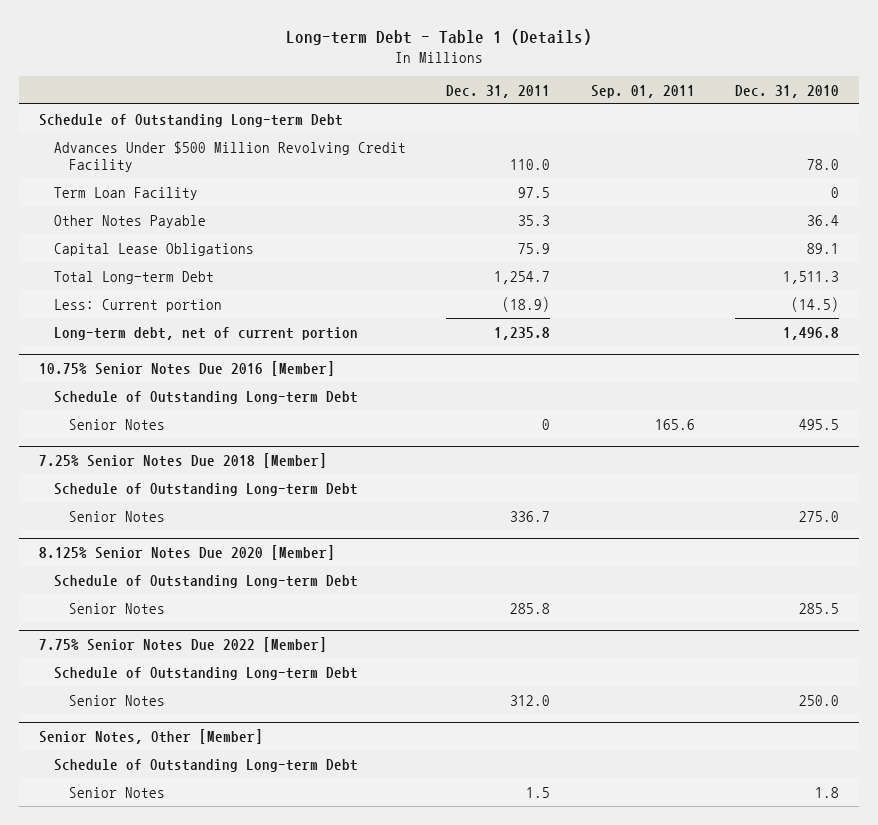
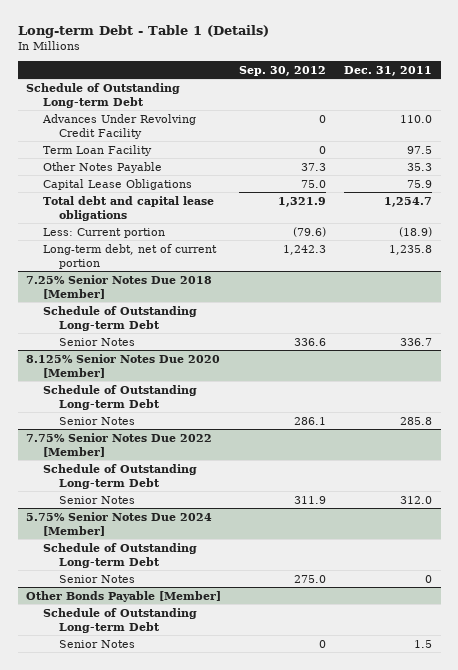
- | Dec. 31, 2011 | Sep. 01, 2011 | Dec. 31, 2010
+ | Sep. 30, 2012 | Dec. 31, 2011
- Advances Under $500 Million Revolving Credit Facility | 110.0 | | 78.0
+ Advances Under Revolving Credit Facility | 0 | 110.0
- Total Long-term Debt | 1,254.7 | | 1,511.3
+ Total debt and capital lease obligations | 1,321.9 | 1,254.7
- 10.75% Senior Notes Due 2016 [Member]
- Schedule of Outstanding Long-term Debt
- Senior Notes | 0 | 165.6 | 495.5
- Senior Notes, Other [Member]
+ 5.75% Senior Notes Due 2024 [Member]
+ Senior Notes | 275.0 | 0
+ Other Bonds Payable [Member]
+ Schedule of Outstanding Long-term Debt

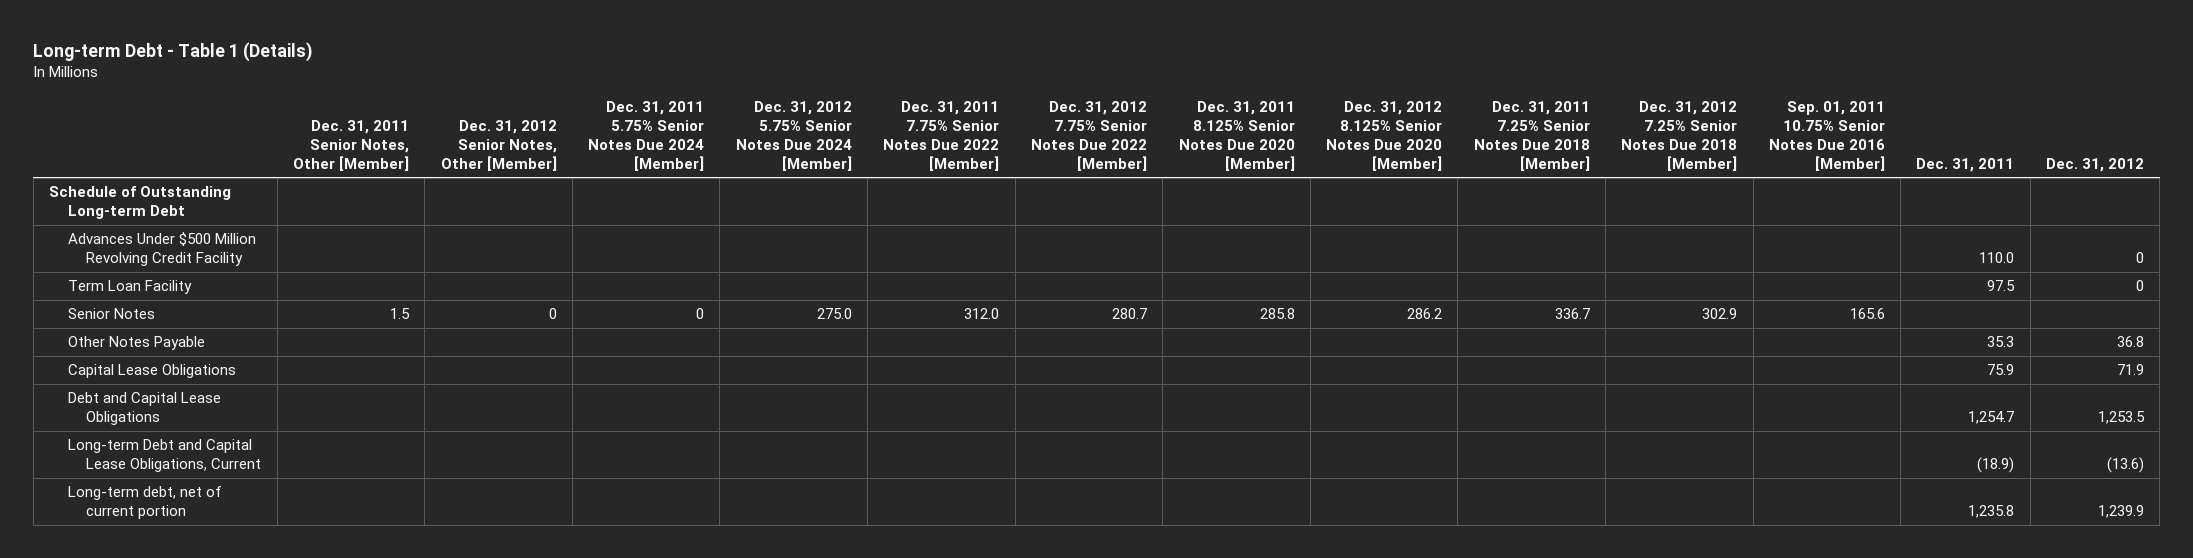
- | Sep. 30, 2012 | Dec. 31, 2011
+ | Dec. 31, 2011 Senior Notes, Other [Member] | Dec. 31, 2012 Senior Notes, Other [Member] | Dec. 31, 2011 5.75% Senior Notes Due 2024 [Member] | Dec. 31, 2012 5.75% Senior Notes Due 2024 [Member] | Dec. 31, 2011 7.75% Senior Notes Due 2022 [Member] | Dec. 31, 2012 7.75% Senior Notes Due 2022 [Member] | Dec. 31, 2011 8.125% Senior Notes Due 2020 [Member] | Dec. 31, 2012 8.125% Senior Notes Due 2020 [Member] | Dec. 31, 2011 7.25% Senior Notes Due 2018 [Member] | Dec. 31, 2012 7.25% Senior Notes Due 2018 [Member] | Sep. 01, 2011 10.75% Senior Notes Due 2016 [Member] | Dec. 31, 2011 | Dec. 31, 2012
- Advances Under Revolving Credit Facility | 0 | 110.0
+ Advances Under $500 Million Revolving Credit Facility | | | | | | | | | | | | 110.0 | 0
+ Senior Notes | 1.5 | 0 | 0 | 275.0 | 312.0 | 280.7 | 285.8 | 286.2 | 336.7 | 302.9 | 165.6 | |
- Total debt and capital lease obligations | 1,321.9 | 1,254.7
- Less: Current portion | (79.6) | (18.9)
+ Debt and Capital Lease Obligations | | | | | | | | | | | | 1,254.7 | 1,253.5
+ Long-term Debt and Capital Lease Obligations, Current | | | | | | | | | | | | (18.9) | (13.6)
- 7.25% Senior Notes Due 2018 [Member]
- Schedule of Outstanding Long-term Debt
- Senior Notes | 336.6 | 336.7
- 8.125% Senior Notes Due 2020 [Member]
- Schedule of Outstanding Long-term Debt
- Senior Notes | 286.1 | 285.8
- 7.75% Senior Notes Due 2022 [Member]
- Schedule of Outstanding Long-term Debt
- Senior Notes | 311.9 | 312.0
- 5.75% Senior Notes Due 2024 [Member]
- Schedule of Outstanding Long-term Debt
- Senior Notes | 275.0 | 0
- Other Bonds Payable [Member]
- Schedule of Outstanding Long-term Debt
- Senior Notes | 0 | 1.5

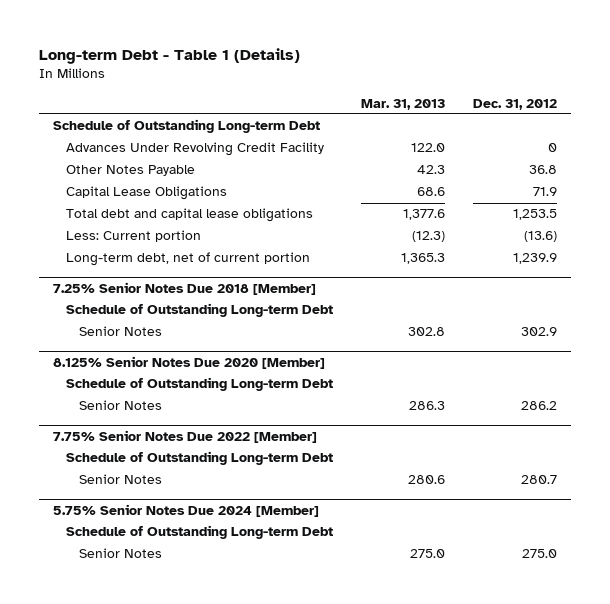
- | Dec. 31, 2011 Senior Notes, Other [Member] | Dec. 31, 2012 Senior Notes, Other [Member] | Dec. 31, 2011 5.75% Senior Notes Due 2024 [Member] | Dec. 31, 2012 5.75% Senior Notes Due 2024 [Member] | Dec. 31, 2011 7.75% Senior Notes Due 2022 [Member] | Dec. 31, 2012 7.75% Senior Notes Due 2022 [Member] | Dec. 31, 2011 8.125% Senior Notes Due 2020 [Member] | Dec. 31, 2012 8.125% Senior Notes Due 2020 [Member] | Dec. 31, 2011 7.25% Senior Notes Due 2018 [Member] | Dec. 31, 2012 7.25% Senior Notes Due 2018 [Member] | Sep. 01, 2011 10.75% Senior Notes Due 2016 [Member] | Dec. 31, 2011 | Dec. 31, 2012
+ | Mar. 31, 2013 | Dec. 31, 2012
- Advances Under $500 Million Revolving Credit Facility | | | | | | | | | | | | 110.0 | 0
- Term Loan Facility | | | | | | | | | | | | 97.5 | 0
- Senior Notes | 1.5 | 0 | 0 | 275.0 | 312.0 | 280.7 | 285.8 | 286.2 | 336.7 | 302.9 | 165.6 | |
+ Advances Under Revolving Credit Facility | 122.0 | 0
- Debt and Capital Lease Obligations | | | | | | | | | | | | 1,254.7 | 1,253.5
- Long-term Debt and Capital Lease Obligations, Current | | | | | | | | | | | | (18.9) | (13.6)
+ Total debt and capital lease obligations | 1,377.6 | 1,253.5
+ Less: Current portion | (12.3) | (13.6)
+ 7.25% Senior Notes Due 2018 [Member]
+ Schedule of Outstanding Long-term Debt
+ Senior Notes | 302.8 | 302.9
+ 8.125% Senior Notes Due 2020 [Member]
+ Schedule of Outstanding Long-term Debt
+ Senior Notes | 286.3 | 286.2
+ 7.75% Senior Notes Due 2022 [Member]
+ Schedule of Outstanding Long-term Debt
+ Senior Notes | 280.6 | 280.7
+ 5.75% Senior Notes Due 2024 [Member]
+ Schedule of Outstanding Long-term Debt
+ Senior Notes | 275.0 | 275.0

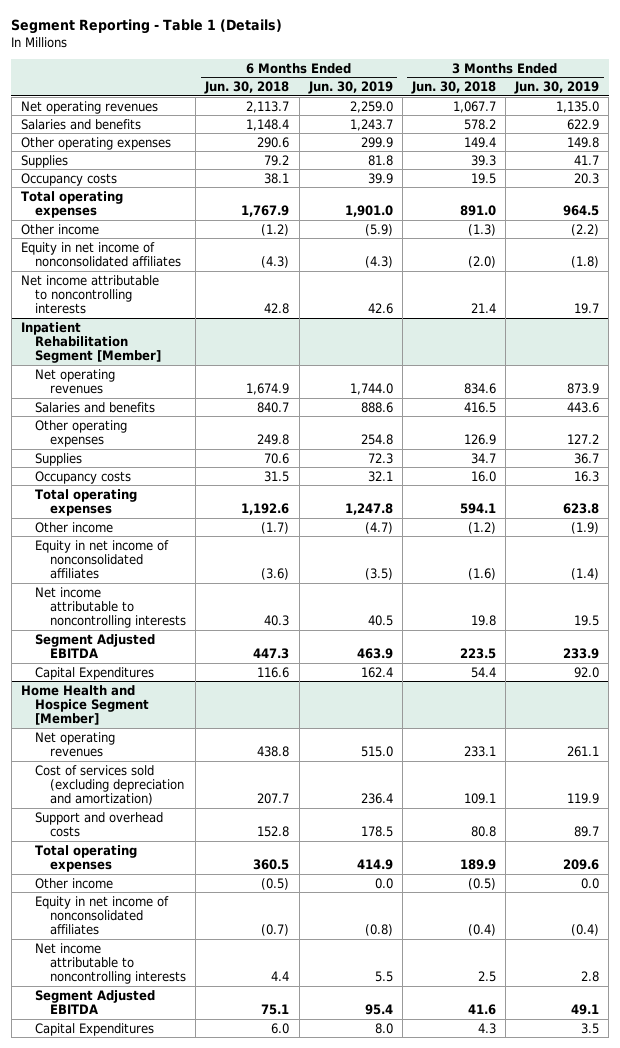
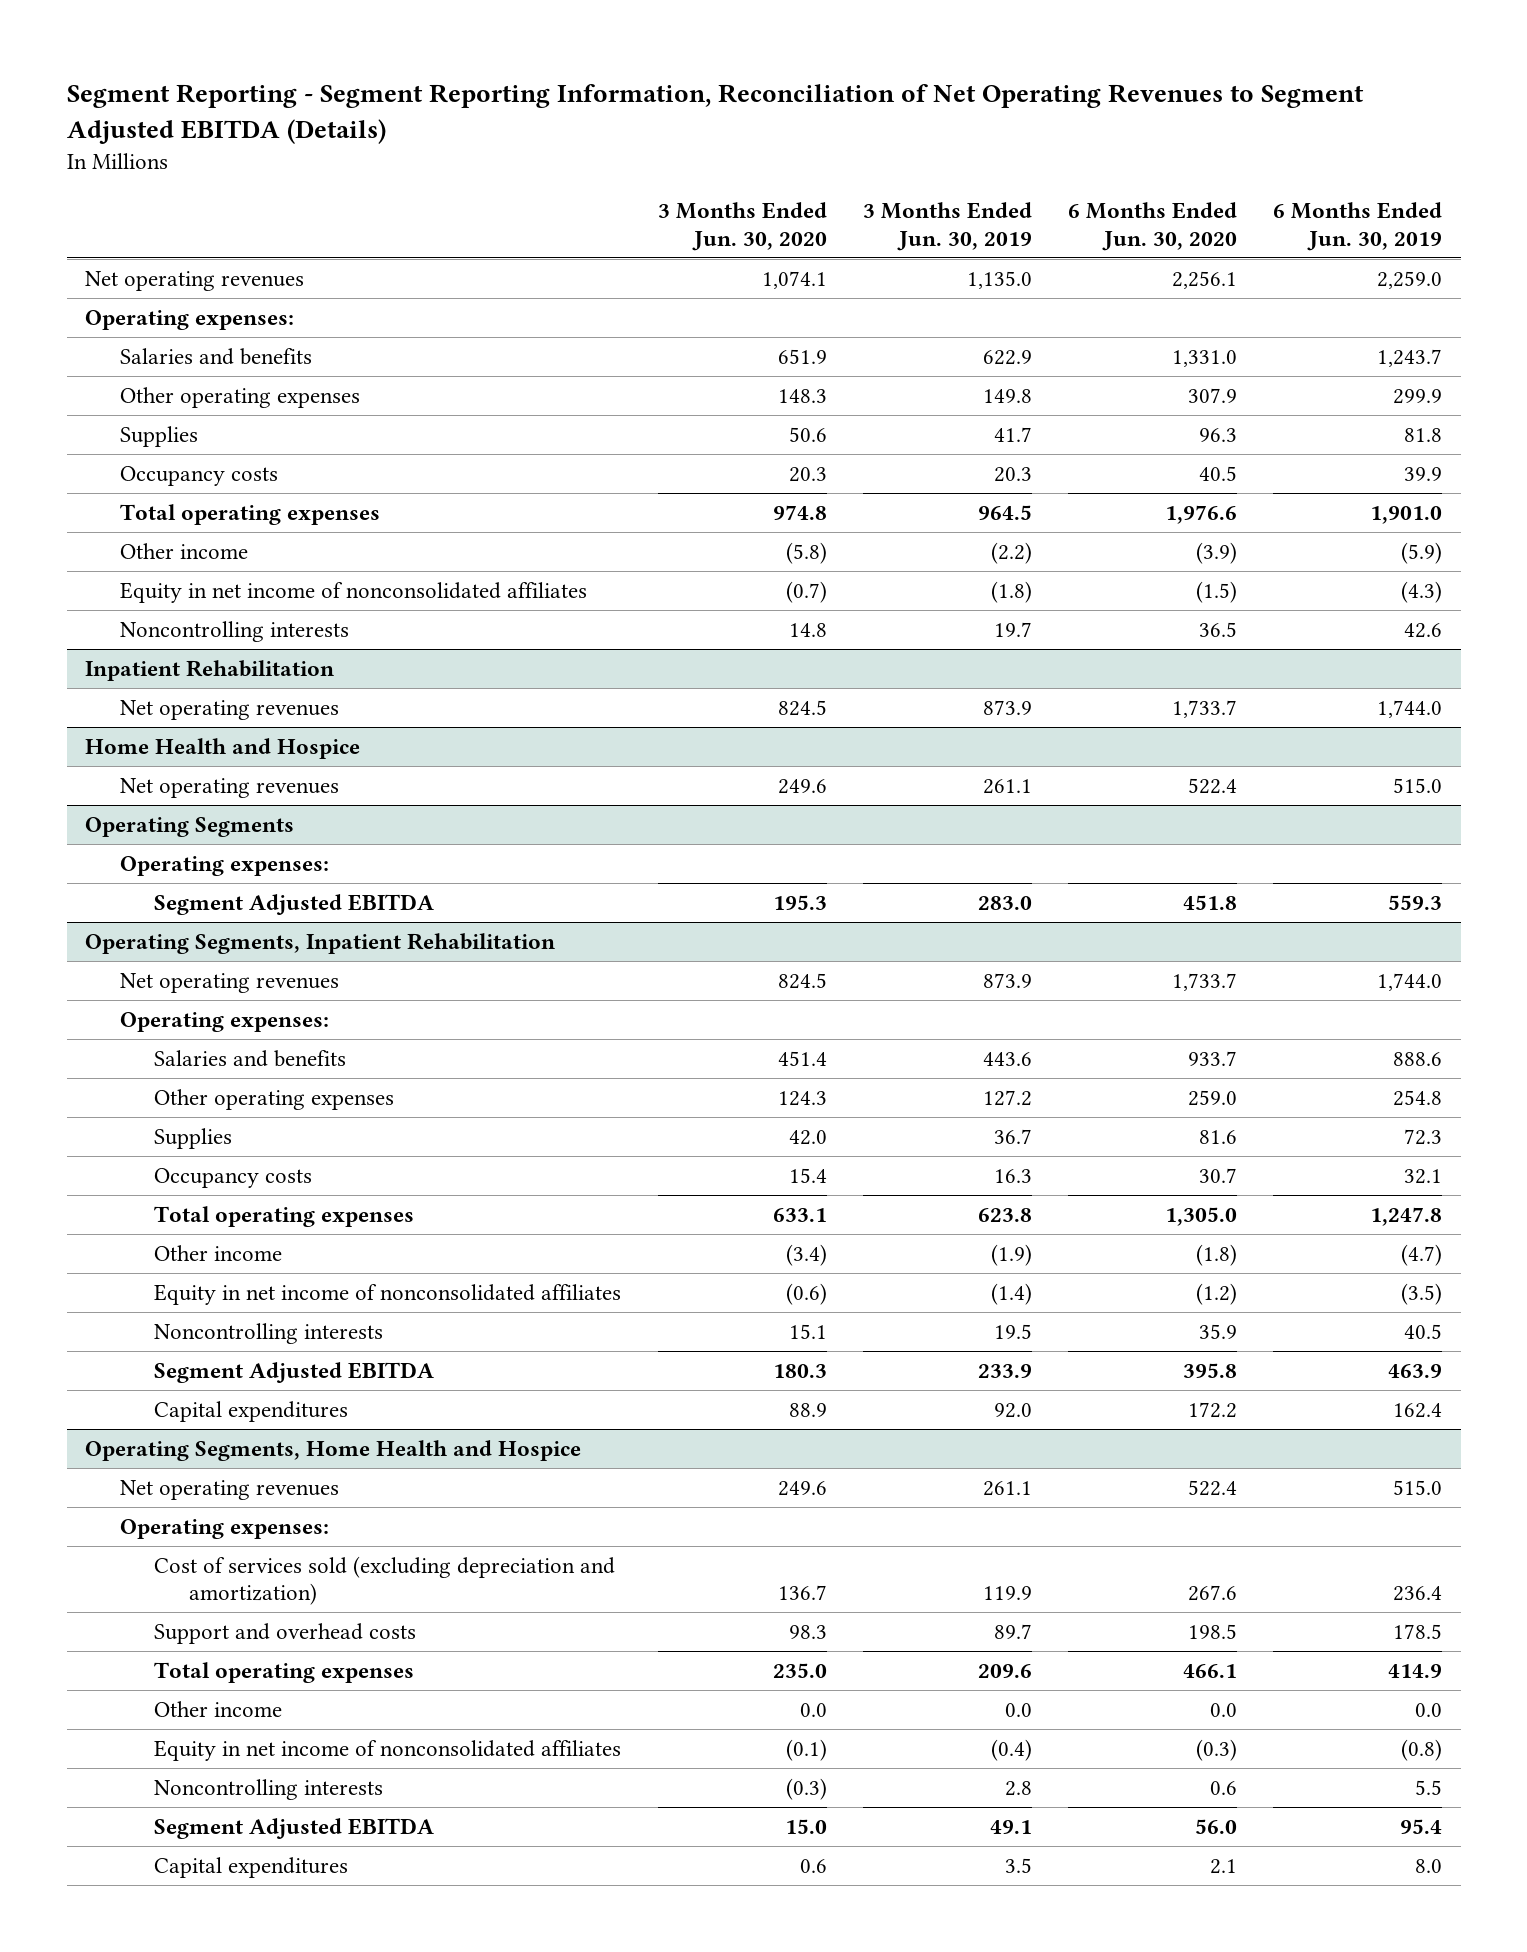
- Segment Reporting - Table 1 (Details)
+ Segment Reporting - Segment Reporting Information, Reconciliation of Net Operating Revenues to Segment Adjusted EBITDA (Details)
- | 6 Months Ended Jun. 30, 2018 | 6 Months Ended Jun. 30, 2019 | 3 Months Ended Jun. 30, 2018 | 3 Months Ended Jun. 30, 2019
+ | 3 Months Ended Jun. 30, 2020 | 3 Months Ended Jun. 30, 2019 | 6 Months Ended Jun. 30, 2020 | 6 Months Ended Jun. 30, 2019
+ Operating expenses:
- Net income attributable to noncontrolling interests | 42.8 | 42.6 | 21.4 | 19.7
- Inpatient Rehabilitation Segment [Member]
+ Noncontrolling interests | 14.8 | 19.7 | 36.5 | 42.6
+ Inpatient Rehabilitation
+ Home Health and Hospice
+ Net operating revenues | 249.6 | 261.1 | 522.4 | 515.0
+ Operating Segments
+ Operating expenses:
+ Segment Adjusted EBITDA | 195.3 | 283.0 | 451.8 | 559.3
+ Operating Segments, Inpatient Rehabilitation
+ Net operating revenues | 824.5 | 873.9 | 1,733.7 | 1,744.0
+ Operating expenses:
- Net income attributable to noncontrolling interests | 40.3 | 40.5 | 19.8 | 19.5
+ Noncontrolling interests | 15.1 | 19.5 | 35.9 | 40.5
- Capital Expenditures | 116.6 | 162.4 | 54.4 | 92.0
- Home Health and Hospice Segment [Member]
+ Capital expenditures | 88.9 | 92.0 | 172.2 | 162.4
+ Operating Segments, Home Health and Hospice
+ Operating expenses:
- Net income attributable to noncontrolling interests | 4.4 | 5.5 | 2.5 | 2.8
+ Noncontrolling interests | (0.3) | 2.8 | 0.6 | 5.5
- Capital Expenditures | 6.0 | 8.0 | 4.3 | 3.5
+ Capital expenditures | 0.6 | 3.5 | 2.1 | 8.0

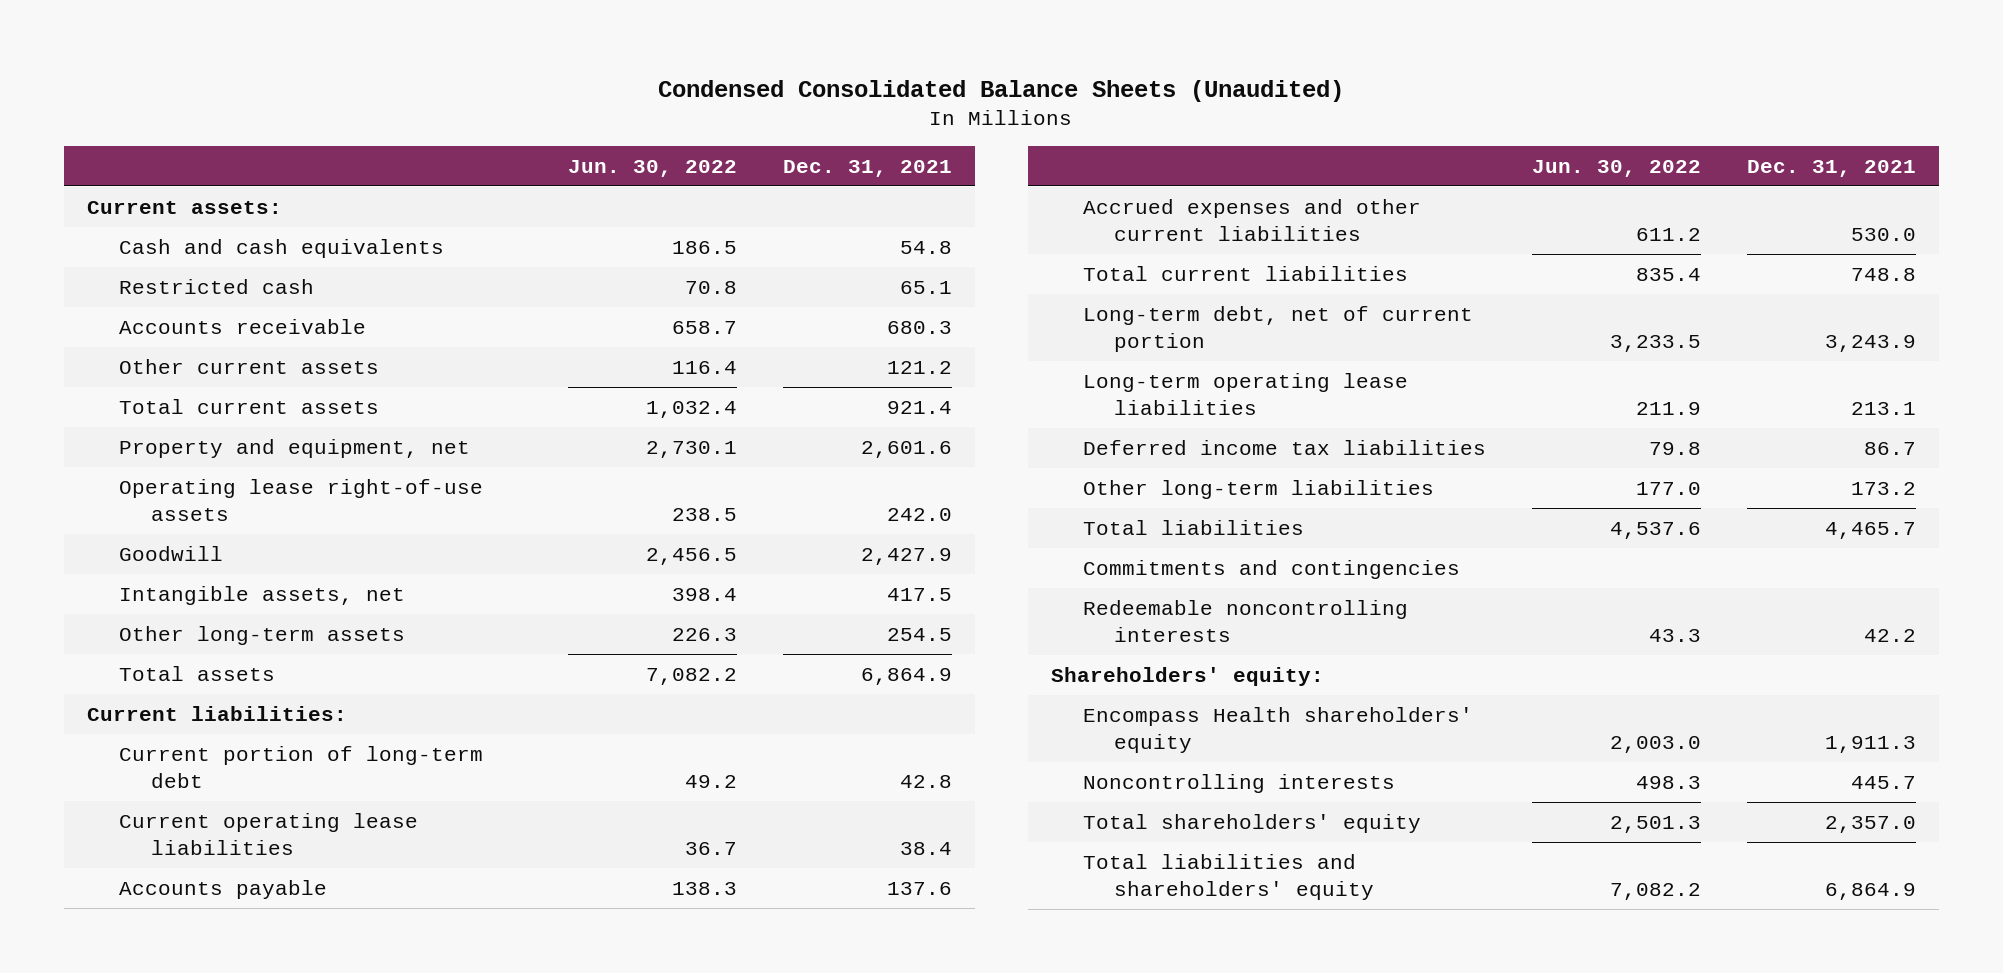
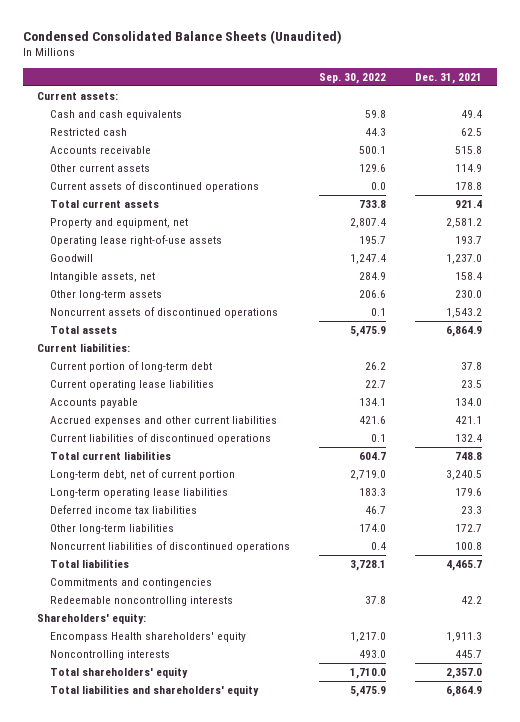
- | Jun. 30, 2022 | Dec. 31, 2021
+ | Sep. 30, 2022 | Dec. 31, 2021
- Cash and cash equivalents | 186.5 | 54.8
- Restricted cash | 70.8 | 65.1
- Accounts receivable | 658.7 | 680.3
- Other current assets | 116.4 | 121.2
+ Cash and cash equivalents | 59.8 | 49.4
+ Restricted cash | 44.3 | 62.5
+ Accounts receivable | 500.1 | 515.8
+ Other current assets | 129.6 | 114.9
+ Current assets of discontinued operations | 0.0 | 178.8
- Property and equipment, net | 2,730.1 | 2,601.6
- Operating lease right-of-use assets | 238.5 | 242.0
- Goodwill | 2,456.5 | 2,427.9
- Intangible assets, net | 398.4 | 417.5
- Other long-term assets | 226.3 | 254.5
+ Property and equipment, net | 2,807.4 | 2,581.2
+ Operating lease right-of-use assets | 195.7 | 193.7
+ Goodwill | 1,247.4 | 1,237.0
+ Intangible assets, net | 284.9 | 158.4
+ Other long-term assets | 206.6 | 230.0
+ Noncurrent assets of discontinued operations | 0.1 | 1,543.2
- Current portion of long-term debt | 49.2 | 42.8
- Current operating lease liabilities | 36.7 | 38.4
- Accounts payable | 138.3 | 137.6
- Accrued expenses and other current liabilities | 611.2 | 530.0
+ Current portion of long-term debt | 26.2 | 37.8
+ Current operating lease liabilities | 22.7 | 23.5
+ Accounts payable | 134.1 | 134.0
+ Accrued expenses and other current liabilities | 421.6 | 421.1
+ Current liabilities of discontinued operations | 0.1 | 132.4
- Long-term debt, net of current portion | 3,233.5 | 3,243.9
- Long-term operating lease liabilities | 211.9 | 213.1
- Deferred income tax liabilities | 79.8 | 86.7
- Other long-term liabilities | 177.0 | 173.2
+ Long-term debt, net of current portion | 2,719.0 | 3,240.5
+ Long-term operating lease liabilities | 183.3 | 179.6
+ Deferred income tax liabilities | 46.7 | 23.3
+ Other long-term liabilities | 174.0 | 172.7
+ Noncurrent liabilities of discontinued operations | 0.4 | 100.8

